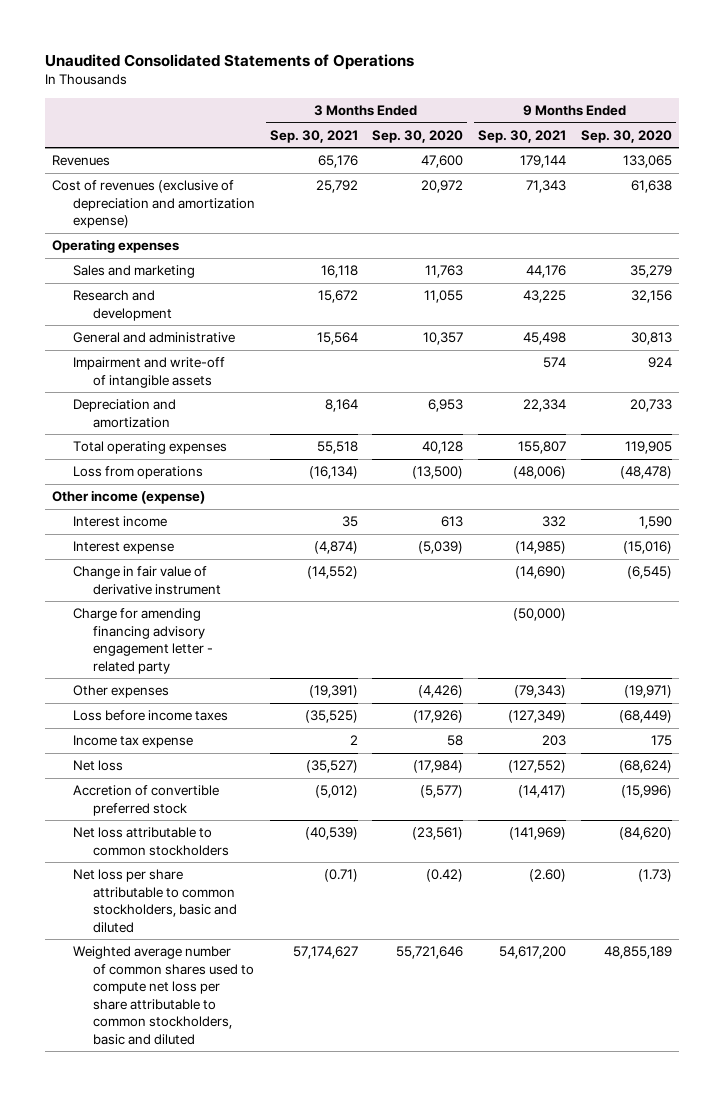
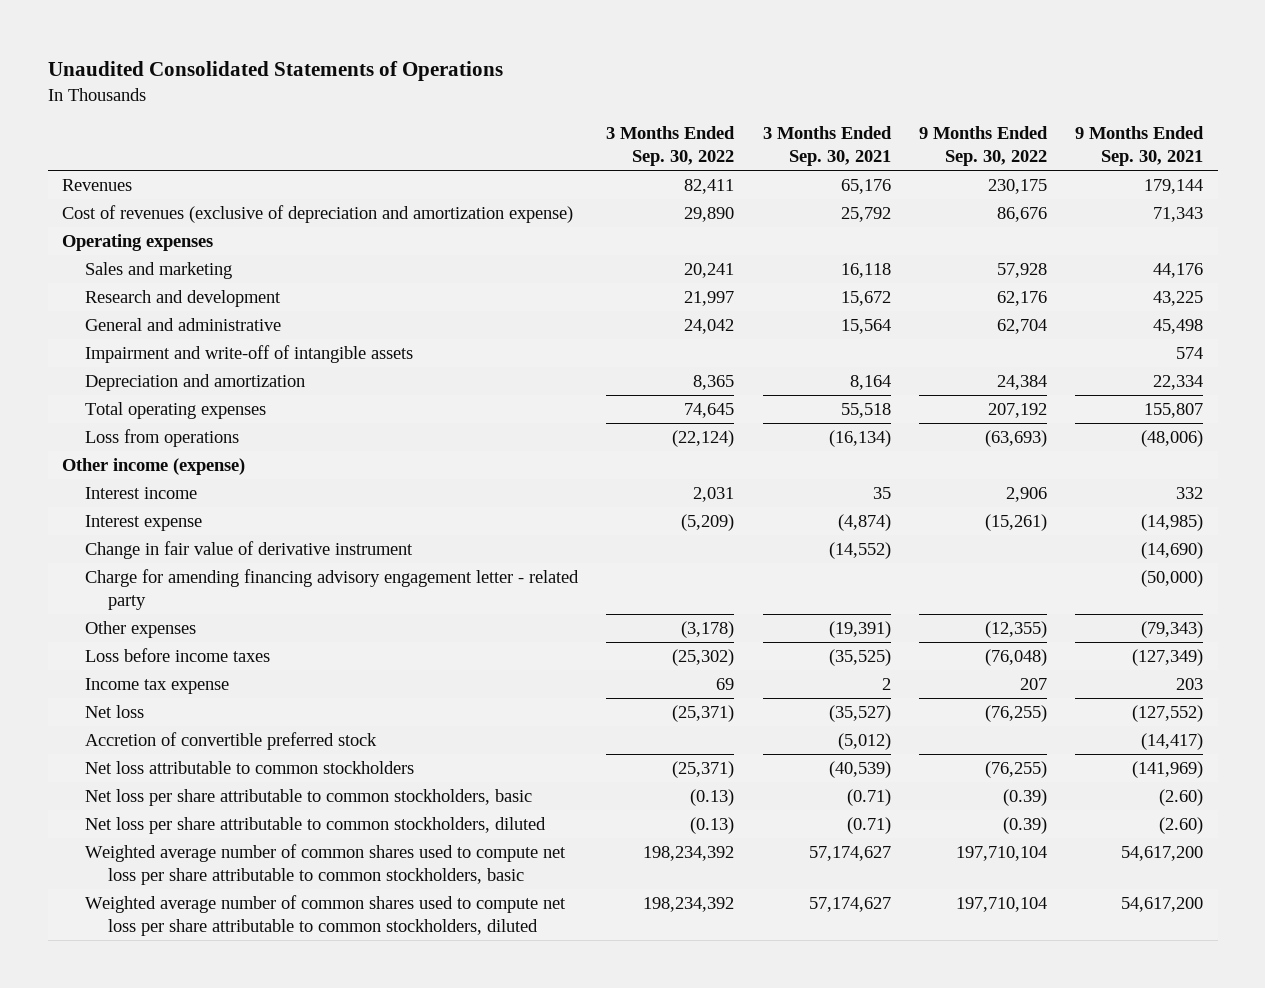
- | 3 Months Ended Sep. 30, 2021 | 3 Months Ended Sep. 30, 2020 | 9 Months Ended Sep. 30, 2021 | 9 Months Ended Sep. 30, 2020
+ | 3 Months Ended Sep. 30, 2022 | 3 Months Ended Sep. 30, 2021 | 9 Months Ended Sep. 30, 2022 | 9 Months Ended Sep. 30, 2021
- Net loss per share attributable to common stockholders, basic and diluted | (0.71) | (0.42) | (2.60) | (1.73)
- Weighted average number of common shares used to compute net loss per share attributable to common stockholders, basic and diluted | 57,174,627 | 55,721,646 | 54,617,200 | 48,855,189
+ Net loss per share attributable to common stockholders, basic | (0.13) | (0.71) | (0.39) | (2.60)
+ Net loss per share attributable to common stockholders, diluted | (0.13) | (0.71) | (0.39) | (2.60)
+ Weighted average number of common shares used to compute net loss per share attributable to common stockholders, basic | 198,234,392 | 57,174,627 | 197,710,104 | 54,617,200
+ Weighted average number of common shares used to compute net loss per share attributable to common stockholders, diluted | 198,234,392 | 57,174,627 | 197,710,104 | 54,617,200

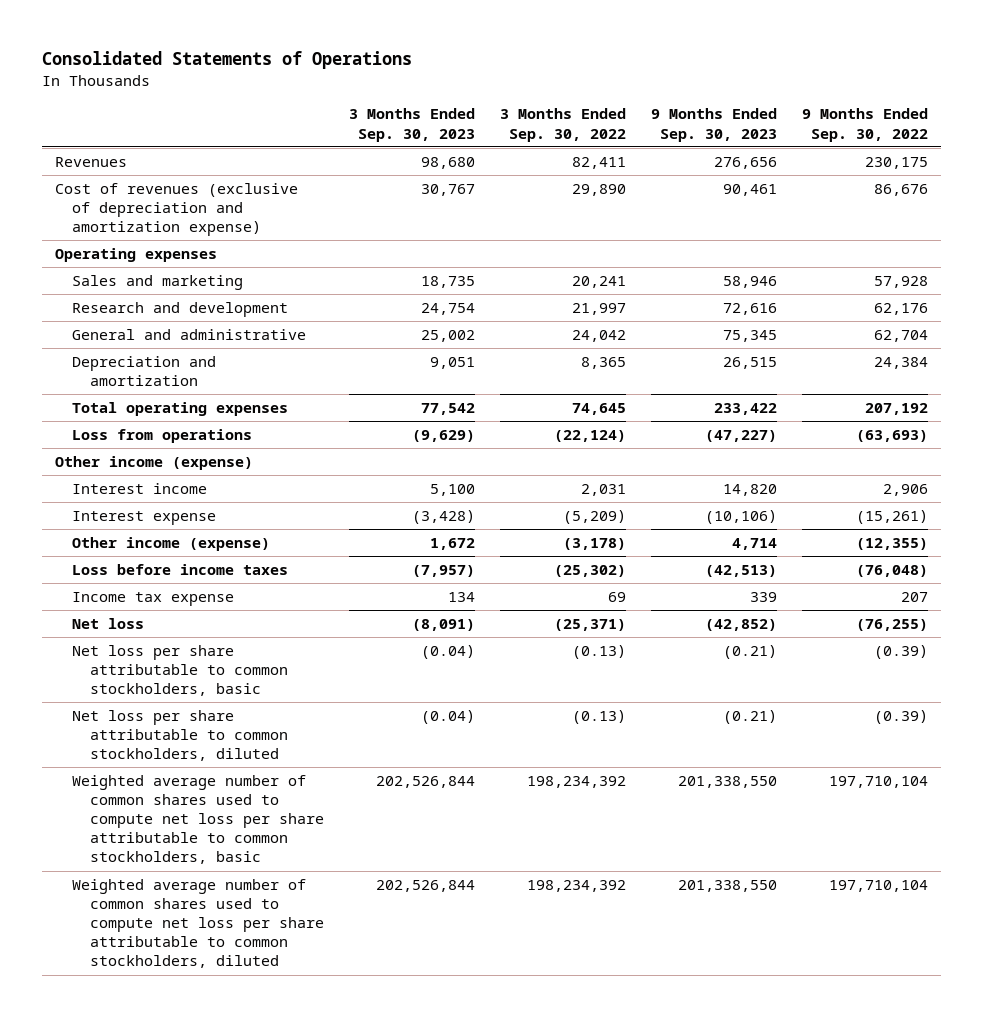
- Unaudited Consolidated Statements of Operations
+ Consolidated Statements of Operations
- | 3 Months Ended Sep. 30, 2022 | 3 Months Ended Sep. 30, 2021 | 9 Months Ended Sep. 30, 2022 | 9 Months Ended Sep. 30, 2021
+ | 3 Months Ended Sep. 30, 2023 | 3 Months Ended Sep. 30, 2022 | 9 Months Ended Sep. 30, 2023 | 9 Months Ended Sep. 30, 2022
- Impairment and write-off of intangible assets | | | | 574
- Change in fair value of derivative instrument | | (14,552) | | (14,690)
- Charge for amending financing advisory engagement letter - related party | | | | (50,000)
- Other expenses | (3,178) | (19,391) | (12,355) | (79,343)
+ Other income (expense) | 1,672 | (3,178) | 4,714 | (12,355)
- Accretion of convertible preferred stock | | (5,012) | | (14,417)
- Net loss attributable to common stockholders | (25,371) | (40,539) | (76,255) | (141,969)

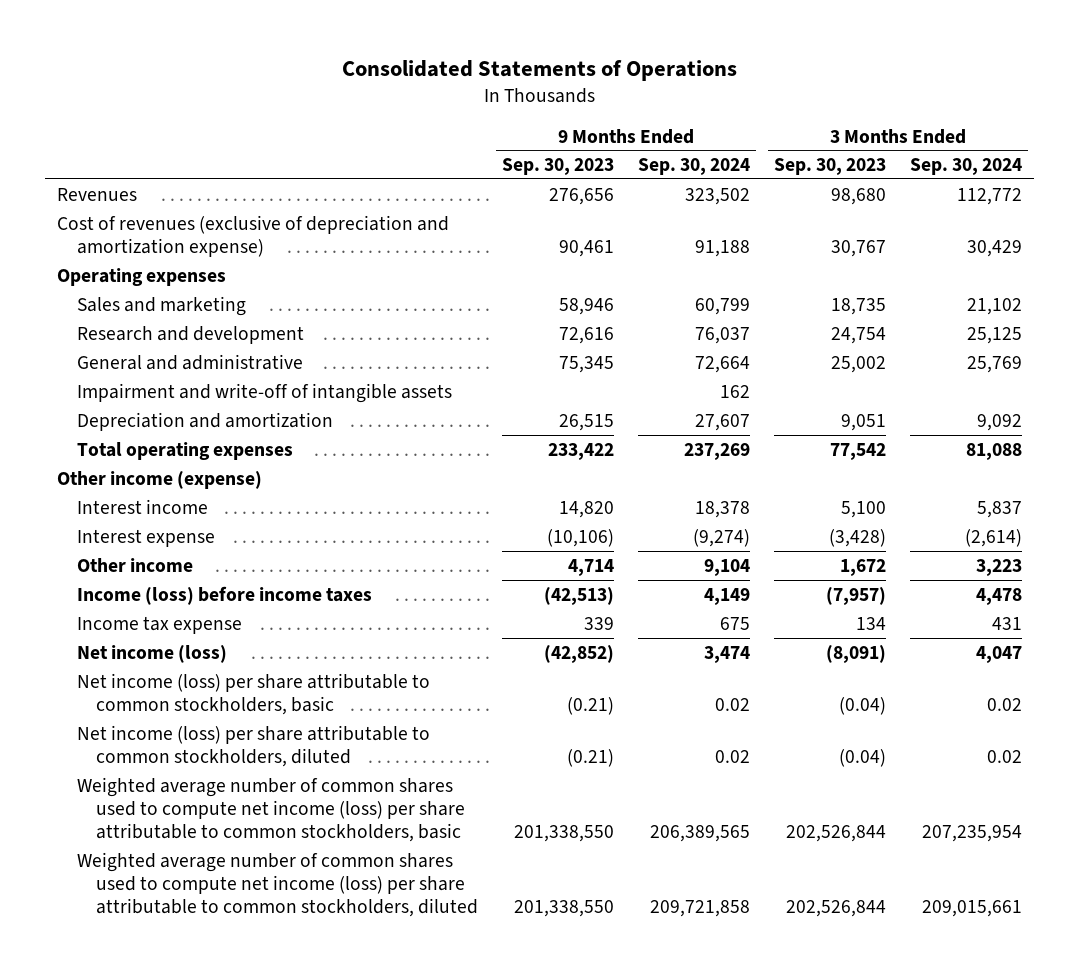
- | 3 Months Ended Sep. 30, 2023 | 3 Months Ended Sep. 30, 2022 | 9 Months Ended Sep. 30, 2023 | 9 Months Ended Sep. 30, 2022
+ | 9 Months Ended Sep. 30, 2023 | 9 Months Ended Sep. 30, 2024 | 3 Months Ended Sep. 30, 2023 | 3 Months Ended Sep. 30, 2024
+ Impairment and write-off of intangible assets | | 162 | |
- Loss from operations | (9,629) | (22,124) | (47,227) | (63,693)
- Other income (expense) | 1,672 | (3,178) | 4,714 | (12,355)
- Loss before income taxes | (7,957) | (25,302) | (42,513) | (76,048)
+ Other income | 4,714 | 9,104 | 1,672 | 3,223
+ Income (loss) before income taxes | (42,513) | 4,149 | (7,957) | 4,478
- Net loss | (8,091) | (25,371) | (42,852) | (76,255)
- Net loss per share attributable to common stockholders, basic | (0.04) | (0.13) | (0.21) | (0.39)
- Net loss per share attributable to common stockholders, diluted | (0.04) | (0.13) | (0.21) | (0.39)
- Weighted average number of common shares used to compute net loss per share attributable to common stockholders, basic | 202,526,844 | 198,234,392 | 201,338,550 | 197,710,104
- Weighted average number of common shares used to compute net loss per share attributable to common stockholders, diluted | 202,526,844 | 198,234,392 | 201,338,550 | 197,710,104
+ Net income (loss) | (42,852) | 3,474 | (8,091) | 4,047
+ Net income (loss) per share attributable to common stockholders, basic | (0.21) | 0.02 | (0.04) | 0.02
+ Net income (loss) per share attributable to common stockholders, diluted | (0.21) | 0.02 | (0.04) | 0.02
+ Weighted average number of common shares used to compute net income (loss) per share attributable to common stockholders, basic | 201,338,550 | 206,389,565 | 202,526,844 | 207,235,954
+ Weighted average number of common shares used to compute net income (loss) per share attributable to common stockholders, diluted | 201,338,550 | 209,721,858 | 202,526,844 | 209,015,661

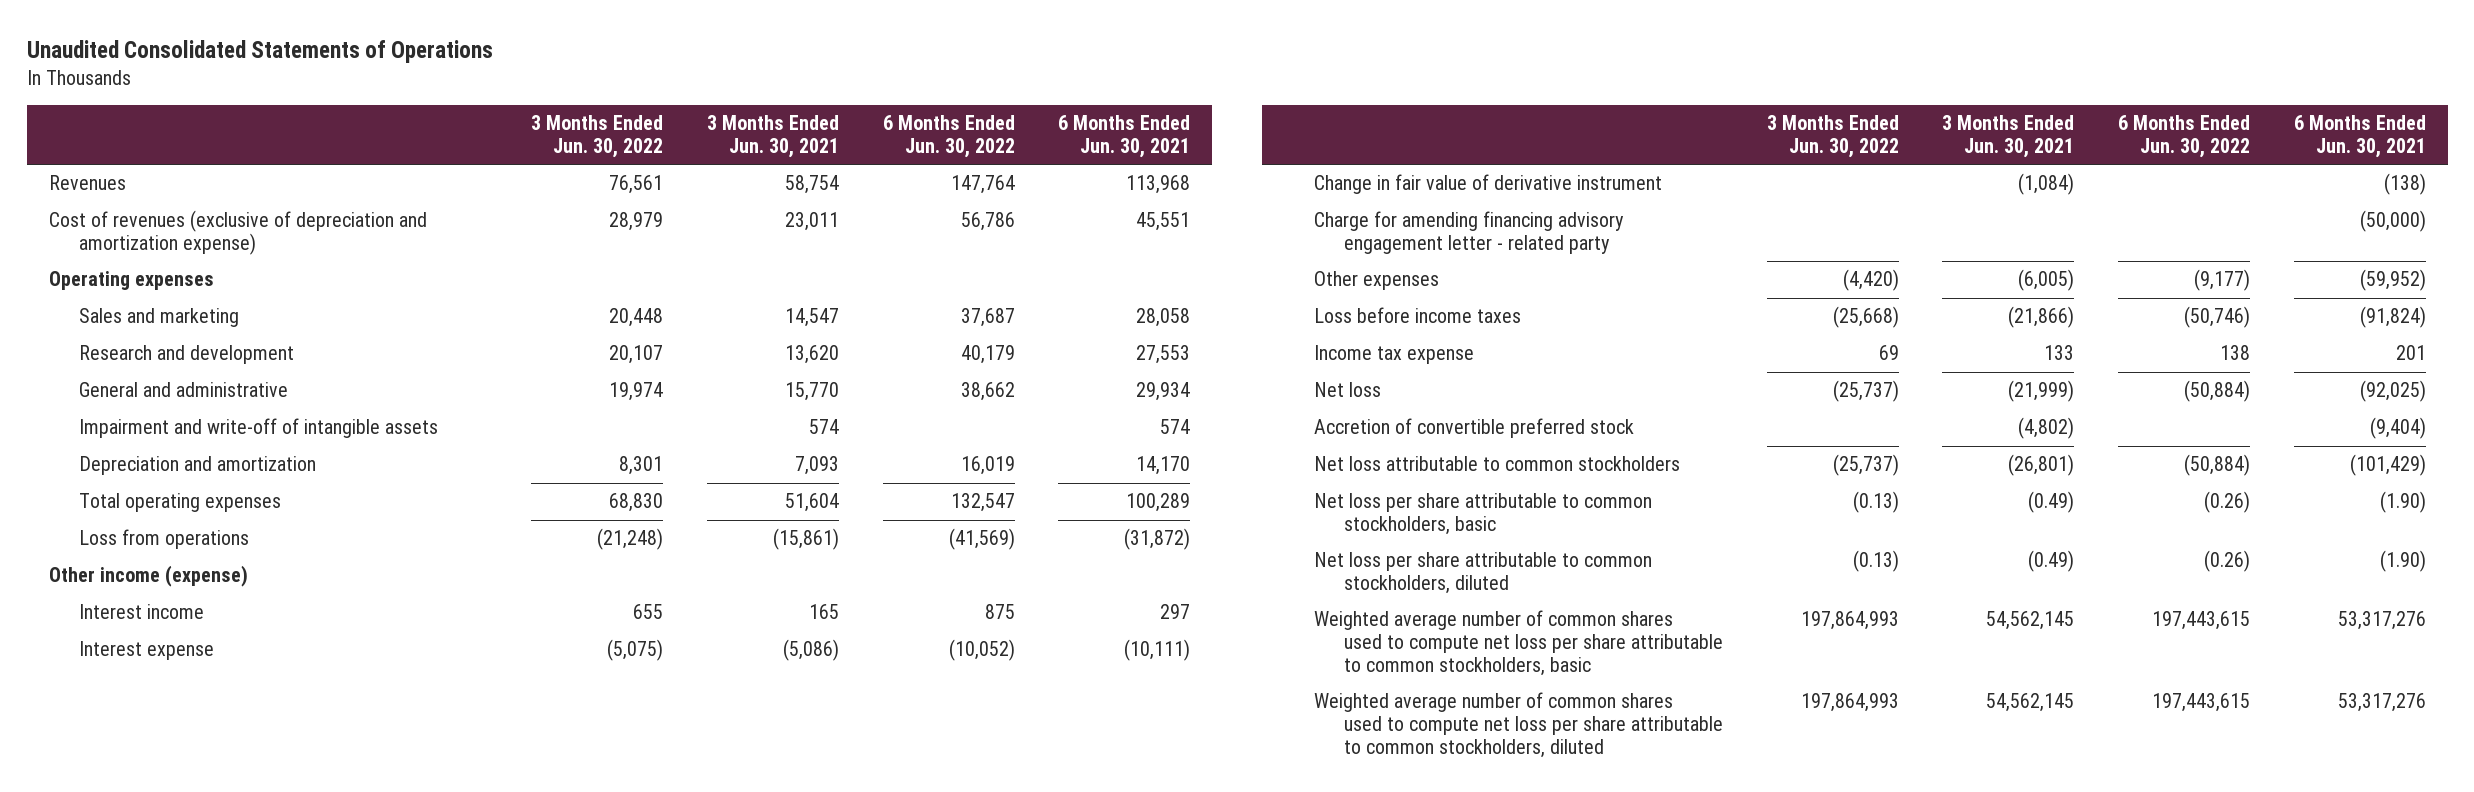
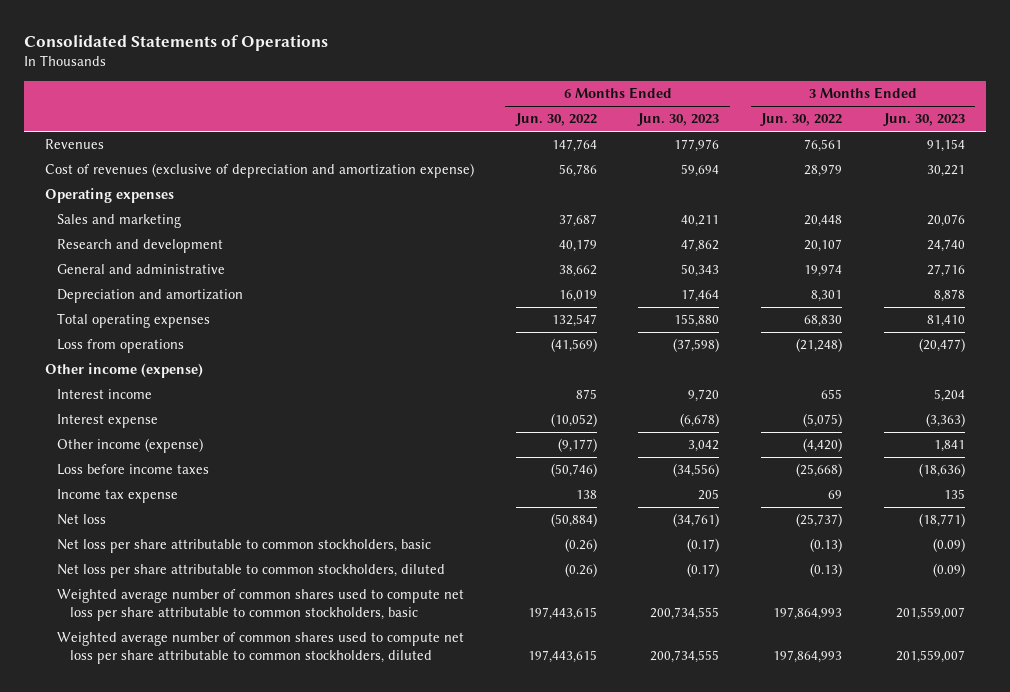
- Unaudited Consolidated Statements of Operations
+ Consolidated Statements of Operations
- | 3 Months Ended Jun. 30, 2022 | 3 Months Ended Jun. 30, 2021 | 6 Months Ended Jun. 30, 2022 | 6 Months Ended Jun. 30, 2021
+ | 6 Months Ended Jun. 30, 2022 | 6 Months Ended Jun. 30, 2023 | 3 Months Ended Jun. 30, 2022 | 3 Months Ended Jun. 30, 2023
- Impairment and write-off of intangible assets | | 574 | | 574
- Change in fair value of derivative instrument | | (1,084) | | (138)
- Charge for amending financing advisory engagement letter - related party | | | | (50,000)
- Other expenses | (4,420) | (6,005) | (9,177) | (59,952)
+ Other income (expense) | (9,177) | 3,042 | (4,420) | 1,841
- Accretion of convertible preferred stock | | (4,802) | | (9,404)
- Net loss attributable to common stockholders | (25,737) | (26,801) | (50,884) | (101,429)

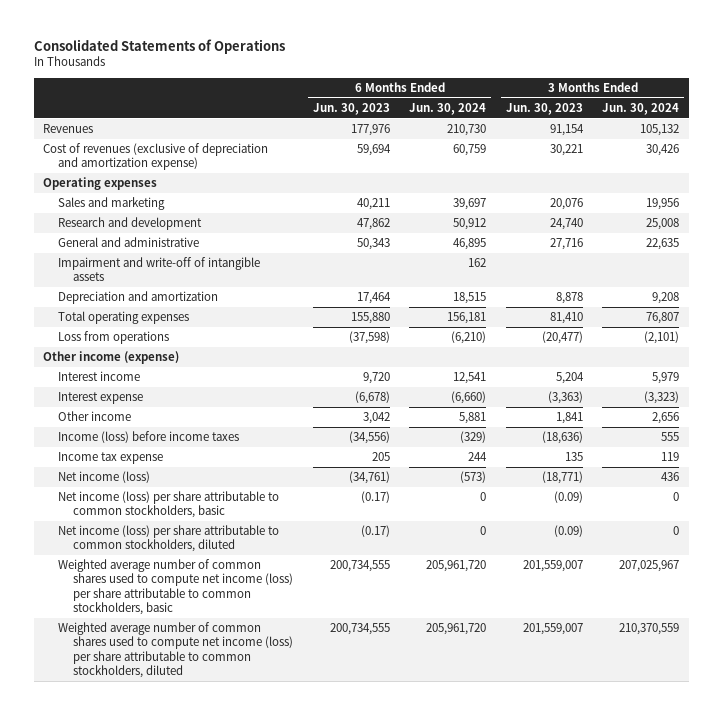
- | 6 Months Ended Jun. 30, 2022 | 6 Months Ended Jun. 30, 2023 | 3 Months Ended Jun. 30, 2022 | 3 Months Ended Jun. 30, 2023
+ | 6 Months Ended Jun. 30, 2023 | 6 Months Ended Jun. 30, 2024 | 3 Months Ended Jun. 30, 2023 | 3 Months Ended Jun. 30, 2024
+ Impairment and write-off of intangible assets | | 162 | |
- Other income (expense) | (9,177) | 3,042 | (4,420) | 1,841
- Loss before income taxes | (50,746) | (34,556) | (25,668) | (18,636)
+ Other income | 3,042 | 5,881 | 1,841 | 2,656
+ Income (loss) before income taxes | (34,556) | (329) | (18,636) | 555
- Net loss | (50,884) | (34,761) | (25,737) | (18,771)
- Net loss per share attributable to common stockholders, basic | (0.26) | (0.17) | (0.13) | (0.09)
- Net loss per share attributable to common stockholders, diluted | (0.26) | (0.17) | (0.13) | (0.09)
- Weighted average number of common shares used to compute net loss per share attributable to common stockholders, basic | 197,443,615 | 200,734,555 | 197,864,993 | 201,559,007
- Weighted average number of common shares used to compute net loss per share attributable to common stockholders, diluted | 197,443,615 | 200,734,555 | 197,864,993 | 201,559,007
+ Net income (loss) | (34,761) | (573) | (18,771) | 436
+ Net income (loss) per share attributable to common stockholders, basic | (0.17) | 0 | (0.09) | 0
+ Net income (loss) per share attributable to common stockholders, diluted | (0.17) | 0 | (0.09) | 0
+ Weighted average number of common shares used to compute net income (loss) per share attributable to common stockholders, basic | 200,734,555 | 205,961,720 | 201,559,007 | 207,025,967
+ Weighted average number of common shares used to compute net income (loss) per share attributable to common stockholders, diluted | 200,734,555 | 205,961,720 | 201,559,007 | 210,370,559

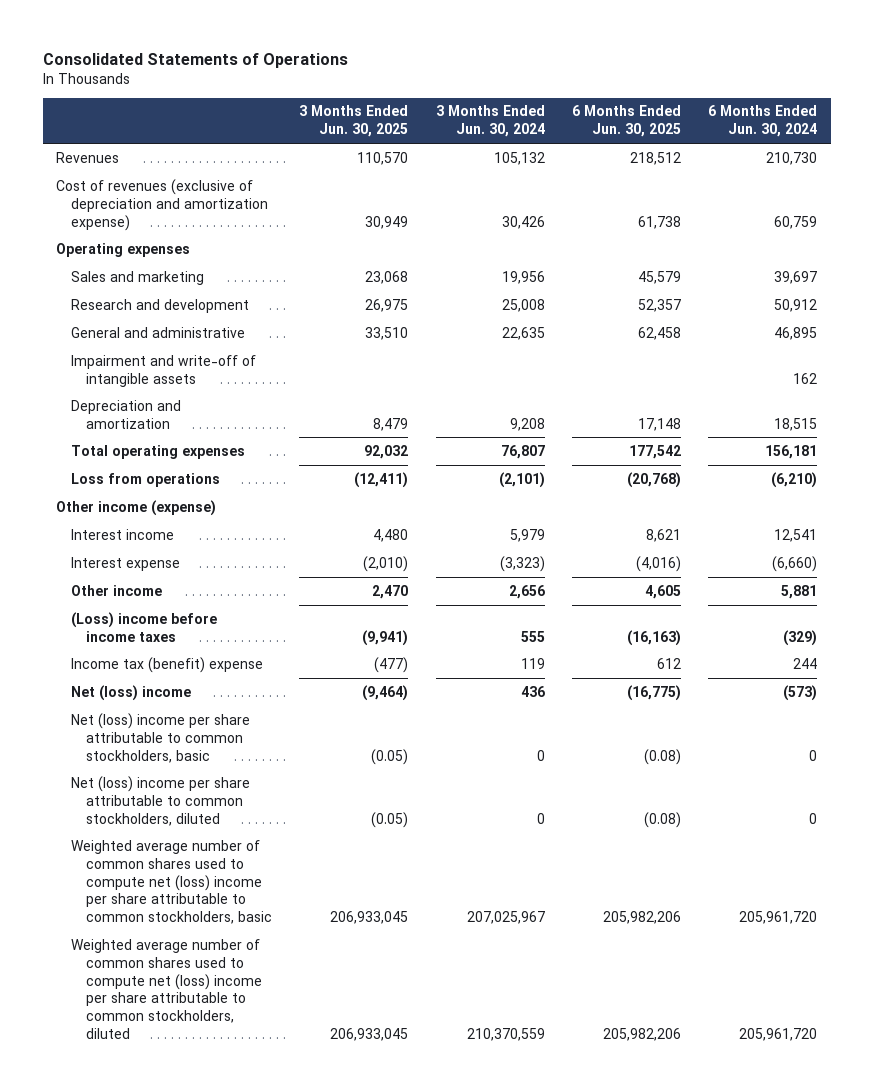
- | 6 Months Ended Jun. 30, 2023 | 6 Months Ended Jun. 30, 2024 | 3 Months Ended Jun. 30, 2023 | 3 Months Ended Jun. 30, 2024
+ | 3 Months Ended Jun. 30, 2025 | 3 Months Ended Jun. 30, 2024 | 6 Months Ended Jun. 30, 2025 | 6 Months Ended Jun. 30, 2024
- Income (loss) before income taxes | (34,556) | (329) | (18,636) | 555
- Income tax expense | 205 | 244 | 135 | 119
- Net income (loss) | (34,761) | (573) | (18,771) | 436
- Net income (loss) per share attributable to common stockholders, basic | (0.17) | 0 | (0.09) | 0
- Net income (loss) per share attributable to common stockholders, diluted | (0.17) | 0 | (0.09) | 0
- Weighted average number of common shares used to compute net income (loss) per share attributable to common stockholders, basic | 200,734,555 | 205,961,720 | 201,559,007 | 207,025,967
- Weighted average number of common shares used to compute net income (loss) per share attributable to common stockholders, diluted | 200,734,555 | 205,961,720 | 201,559,007 | 210,370,559
+ (Loss) income before income taxes | (9,941) | 555 | (16,163) | (329)
+ Income tax (benefit) expense | (477) | 119 | 612 | 244
+ Net (loss) income | (9,464) | 436 | (16,775) | (573)
+ Net (loss) income per share attributable to common stockholders, basic | (0.05) | 0 | (0.08) | 0
+ Net (loss) income per share attributable to common stockholders, diluted | (0.05) | 0 | (0.08) | 0
+ Weighted average number of common shares used to compute net (loss) income per share attributable to common stockholders, basic | 206,933,045 | 207,025,967 | 205,982,206 | 205,961,720
+ Weighted average number of common shares used to compute net (loss) income per share attributable to common stockholders, diluted | 206,933,045 | 210,370,559 | 205,982,206 | 205,961,720

